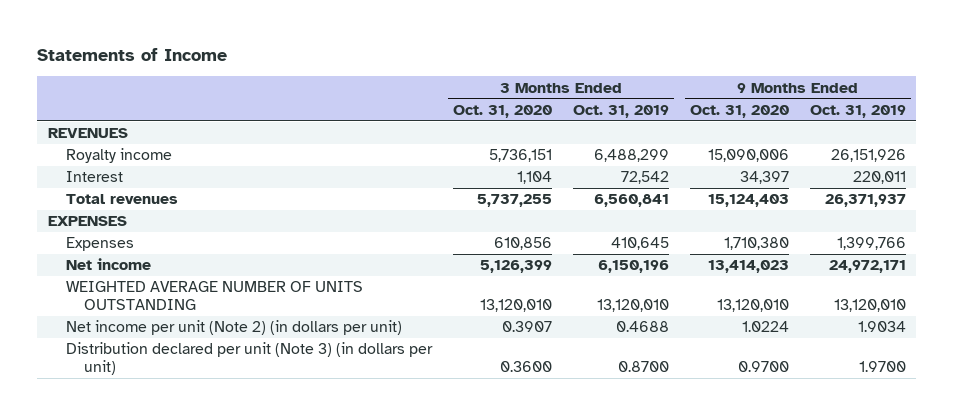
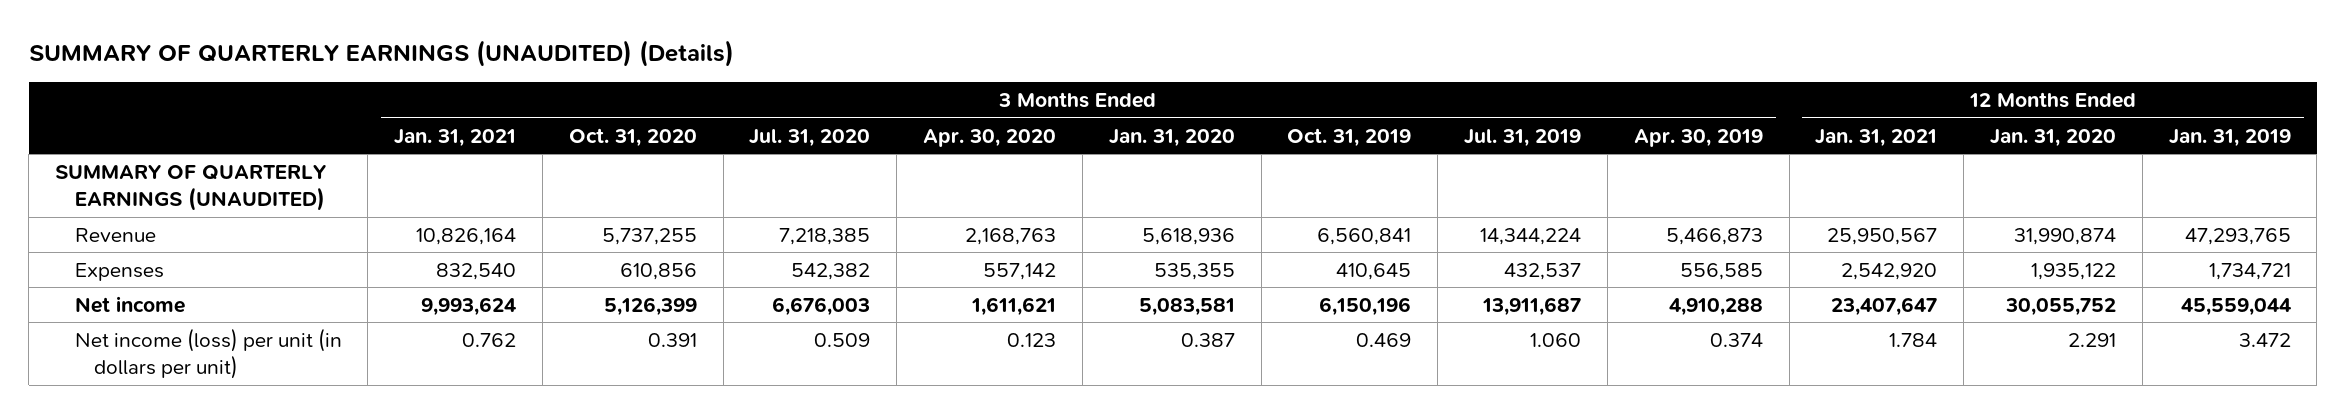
- Statements of Income
+ SUMMARY OF QUARTERLY EARNINGS (UNAUDITED) (Details)
- | 3 Months Ended Oct. 31, 2020 | 3 Months Ended Oct. 31, 2019 | 9 Months Ended Oct. 31, 2020 | 9 Months Ended Oct. 31, 2019
+ | 3 Months Ended Jan. 31, 2021 | 3 Months Ended Oct. 31, 2020 | 3 Months Ended Jul. 31, 2020 | 3 Months Ended Apr. 30, 2020 | 3 Months Ended Jan. 31, 2020 | 3 Months Ended Oct. 31, 2019 | 3 Months Ended Jul. 31, 2019 | 3 Months Ended Apr. 30, 2019 | 12 Months Ended Jan. 31, 2021 | 12 Months Ended Jan. 31, 2020 | 12 Months Ended Jan. 31, 2019
- REVENUES
- Royalty income | 5,736,151 | 6,488,299 | 15,090,006 | 26,151,926
- Interest | 1,104 | 72,542 | 34,397 | 220,011
- Total revenues | 5,737,255 | 6,560,841 | 15,124,403 | 26,371,937
- EXPENSES
+ SUMMARY OF QUARTERLY EARNINGS (UNAUDITED)
+ Revenue | 10,826,164 | 5,737,255 | 7,218,385 | 2,168,763 | 5,618,936 | 6,560,841 | 14,344,224 | 5,466,873 | 25,950,567 | 31,990,874 | 47,293,765
- WEIGHTED AVERAGE NUMBER OF UNITS OUTSTANDING | 13,120,010 | 13,120,010 | 13,120,010 | 13,120,010
- Net income per unit (Note 2) (in dollars per unit) | 0.3907 | 0.4688 | 1.0224 | 1.9034
- Distribution declared per unit (Note 3) (in dollars per unit) | 0.3600 | 0.8700 | 0.9700 | 1.9700
+ Net income (loss) per unit (in dollars per unit) | 0.762 | 0.391 | 0.509 | 0.123 | 0.387 | 0.469 | 1.060 | 0.374 | 1.784 | 2.291 | 3.472

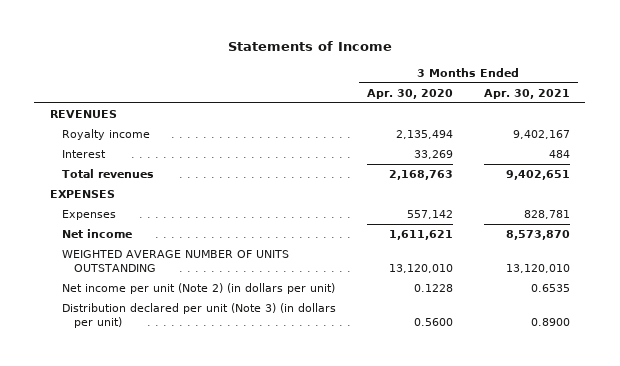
- SUMMARY OF QUARTERLY EARNINGS (UNAUDITED) (Details)
+ Statements of Income
- | 3 Months Ended Jan. 31, 2021 | 3 Months Ended Oct. 31, 2020 | 3 Months Ended Jul. 31, 2020 | 3 Months Ended Apr. 30, 2020 | 3 Months Ended Jan. 31, 2020 | 3 Months Ended Oct. 31, 2019 | 3 Months Ended Jul. 31, 2019 | 3 Months Ended Apr. 30, 2019 | 12 Months Ended Jan. 31, 2021 | 12 Months Ended Jan. 31, 2020 | 12 Months Ended Jan. 31, 2019
+ | 3 Months Ended Apr. 30, 2020 | 3 Months Ended Apr. 30, 2021
- SUMMARY OF QUARTERLY EARNINGS (UNAUDITED)
- Revenue | 10,826,164 | 5,737,255 | 7,218,385 | 2,168,763 | 5,618,936 | 6,560,841 | 14,344,224 | 5,466,873 | 25,950,567 | 31,990,874 | 47,293,765
+ REVENUES
+ Royalty income | 2,135,494 | 9,402,167
+ Interest | 33,269 | 484
+ Total revenues | 2,168,763 | 9,402,651
+ EXPENSES
- Net income (loss) per unit (in dollars per unit) | 0.762 | 0.391 | 0.509 | 0.123 | 0.387 | 0.469 | 1.060 | 0.374 | 1.784 | 2.291 | 3.472
+ WEIGHTED AVERAGE NUMBER OF UNITS OUTSTANDING | 13,120,010 | 13,120,010
+ Net income per unit (Note 2) (in dollars per unit) | 0.1228 | 0.6535
+ Distribution declared per unit (Note 3) (in dollars per unit) | 0.5600 | 0.8900

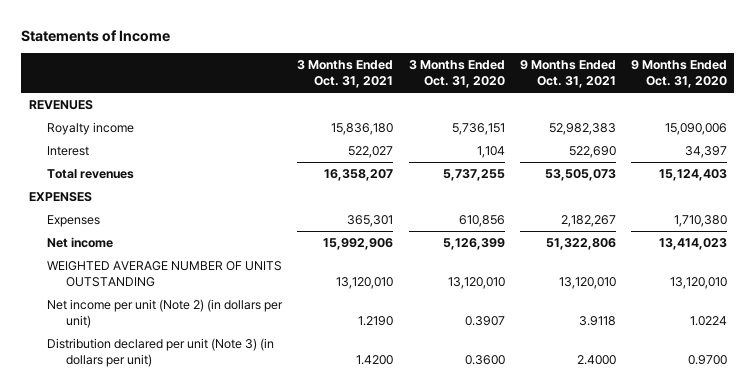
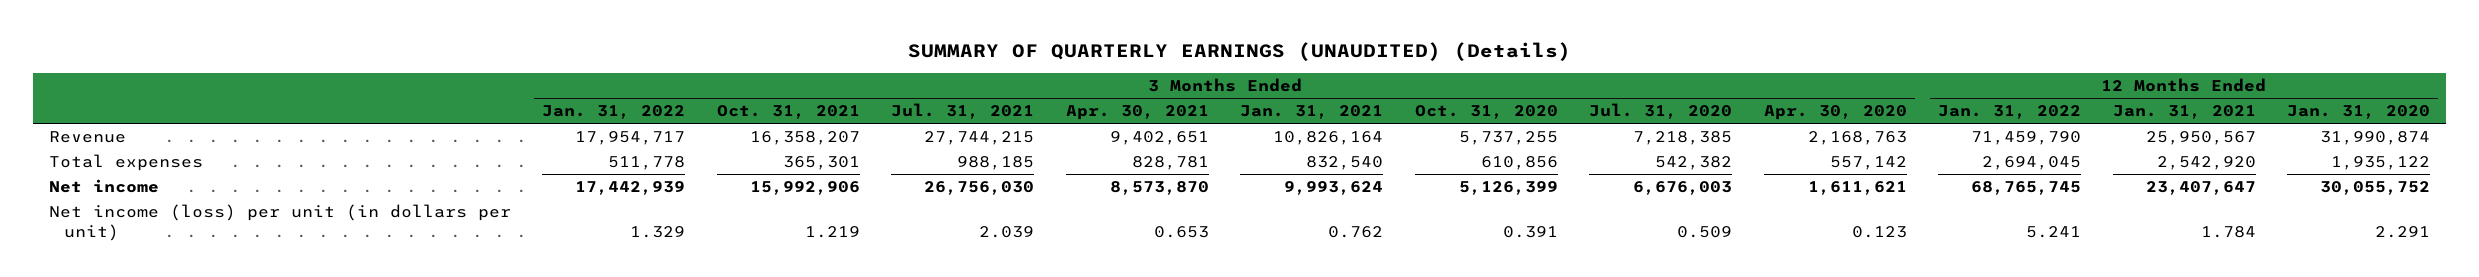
- Statements of Income
+ SUMMARY OF QUARTERLY EARNINGS (UNAUDITED) (Details)
- | 3 Months Ended Oct. 31, 2021 | 3 Months Ended Oct. 31, 2020 | 9 Months Ended Oct. 31, 2021 | 9 Months Ended Oct. 31, 2020
+ | 3 Months Ended Jan. 31, 2022 | 3 Months Ended Oct. 31, 2021 | 3 Months Ended Jul. 31, 2021 | 3 Months Ended Apr. 30, 2021 | 3 Months Ended Jan. 31, 2021 | 3 Months Ended Oct. 31, 2020 | 3 Months Ended Jul. 31, 2020 | 3 Months Ended Apr. 30, 2020 | 12 Months Ended Jan. 31, 2022 | 12 Months Ended Jan. 31, 2021 | 12 Months Ended Jan. 31, 2020
- REVENUES
- Royalty income | 15,836,180 | 5,736,151 | 52,982,383 | 15,090,006
- Interest | 522,027 | 1,104 | 522,690 | 34,397
- Total revenues | 16,358,207 | 5,737,255 | 53,505,073 | 15,124,403
- EXPENSES
- Expenses | 365,301 | 610,856 | 2,182,267 | 1,710,380
+ Revenue | 17,954,717 | 16,358,207 | 27,744,215 | 9,402,651 | 10,826,164 | 5,737,255 | 7,218,385 | 2,168,763 | 71,459,790 | 25,950,567 | 31,990,874
+ Total expenses | 511,778 | 365,301 | 988,185 | 828,781 | 832,540 | 610,856 | 542,382 | 557,142 | 2,694,045 | 2,542,920 | 1,935,122
- WEIGHTED AVERAGE NUMBER OF UNITS OUTSTANDING | 13,120,010 | 13,120,010 | 13,120,010 | 13,120,010
- Net income per unit (Note 2) (in dollars per unit) | 1.2190 | 0.3907 | 3.9118 | 1.0224
- Distribution declared per unit (Note 3) (in dollars per unit) | 1.4200 | 0.3600 | 2.4000 | 0.9700
+ Net income (loss) per unit (in dollars per unit) | 1.329 | 1.219 | 2.039 | 0.653 | 0.762 | 0.391 | 0.509 | 0.123 | 5.241 | 1.784 | 2.291

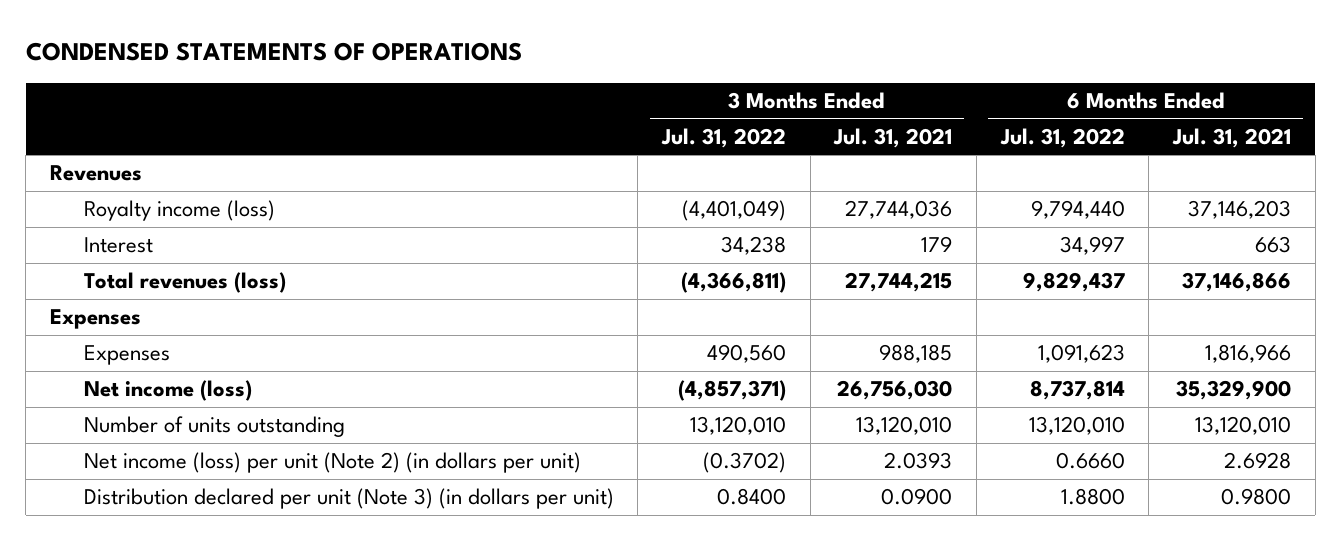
- SUMMARY OF QUARTERLY EARNINGS (UNAUDITED) (Details)
+ CONDENSED STATEMENTS OF OPERATIONS
- | 3 Months Ended Jan. 31, 2022 | 3 Months Ended Oct. 31, 2021 | 3 Months Ended Jul. 31, 2021 | 3 Months Ended Apr. 30, 2021 | 3 Months Ended Jan. 31, 2021 | 3 Months Ended Oct. 31, 2020 | 3 Months Ended Jul. 31, 2020 | 3 Months Ended Apr. 30, 2020 | 12 Months Ended Jan. 31, 2022 | 12 Months Ended Jan. 31, 2021 | 12 Months Ended Jan. 31, 2020
+ | 3 Months Ended Jul. 31, 2022 | 3 Months Ended Jul. 31, 2021 | 6 Months Ended Jul. 31, 2022 | 6 Months Ended Jul. 31, 2021
- Revenue | 17,954,717 | 16,358,207 | 27,744,215 | 9,402,651 | 10,826,164 | 5,737,255 | 7,218,385 | 2,168,763 | 71,459,790 | 25,950,567 | 31,990,874
- Total expenses | 511,778 | 365,301 | 988,185 | 828,781 | 832,540 | 610,856 | 542,382 | 557,142 | 2,694,045 | 2,542,920 | 1,935,122
- Net income | 17,442,939 | 15,992,906 | 26,756,030 | 8,573,870 | 9,993,624 | 5,126,399 | 6,676,003 | 1,611,621 | 68,765,745 | 23,407,647 | 30,055,752
- Net income (loss) per unit (in dollars per unit) | 1.329 | 1.219 | 2.039 | 0.653 | 0.762 | 0.391 | 0.509 | 0.123 | 5.241 | 1.784 | 2.291
+ Revenues
+ Royalty income (loss) | (4,401,049) | 27,744,036 | 9,794,440 | 37,146,203
+ Interest | 34,238 | 179 | 34,997 | 663
+ Total revenues (loss) | (4,366,811) | 27,744,215 | 9,829,437 | 37,146,866
+ Expenses
+ Expenses | 490,560 | 988,185 | 1,091,623 | 1,816,966
+ Net income (loss) | (4,857,371) | 26,756,030 | 8,737,814 | 35,329,900
+ Number of units outstanding | 13,120,010 | 13,120,010 | 13,120,010 | 13,120,010
+ Net income (loss) per unit (Note 2) (in dollars per unit) | (0.3702) | 2.0393 | 0.6660 | 2.6928
+ Distribution declared per unit (Note 3) (in dollars per unit) | 0.8400 | 0.0900 | 1.8800 | 0.9800

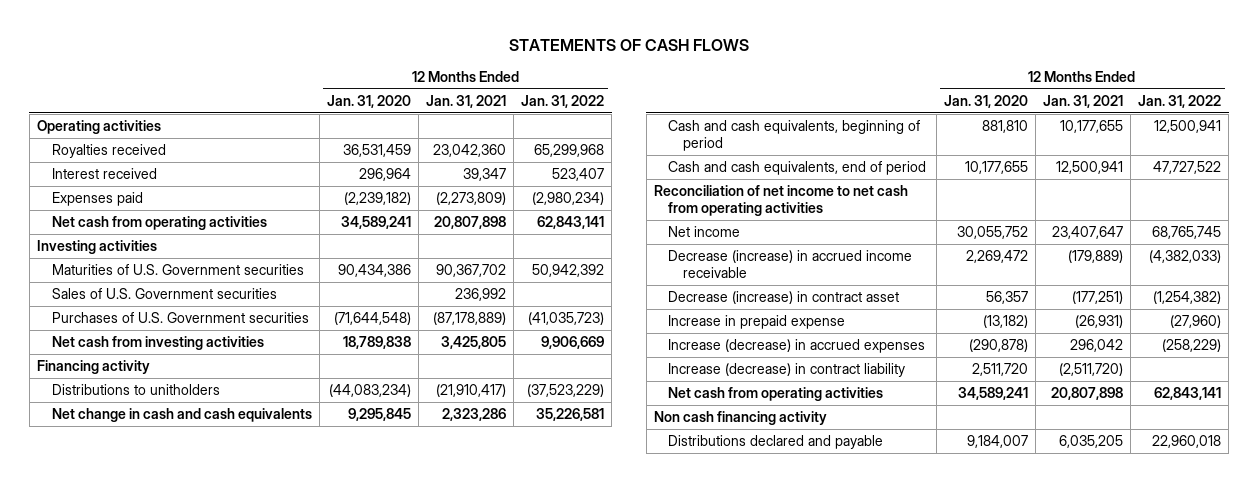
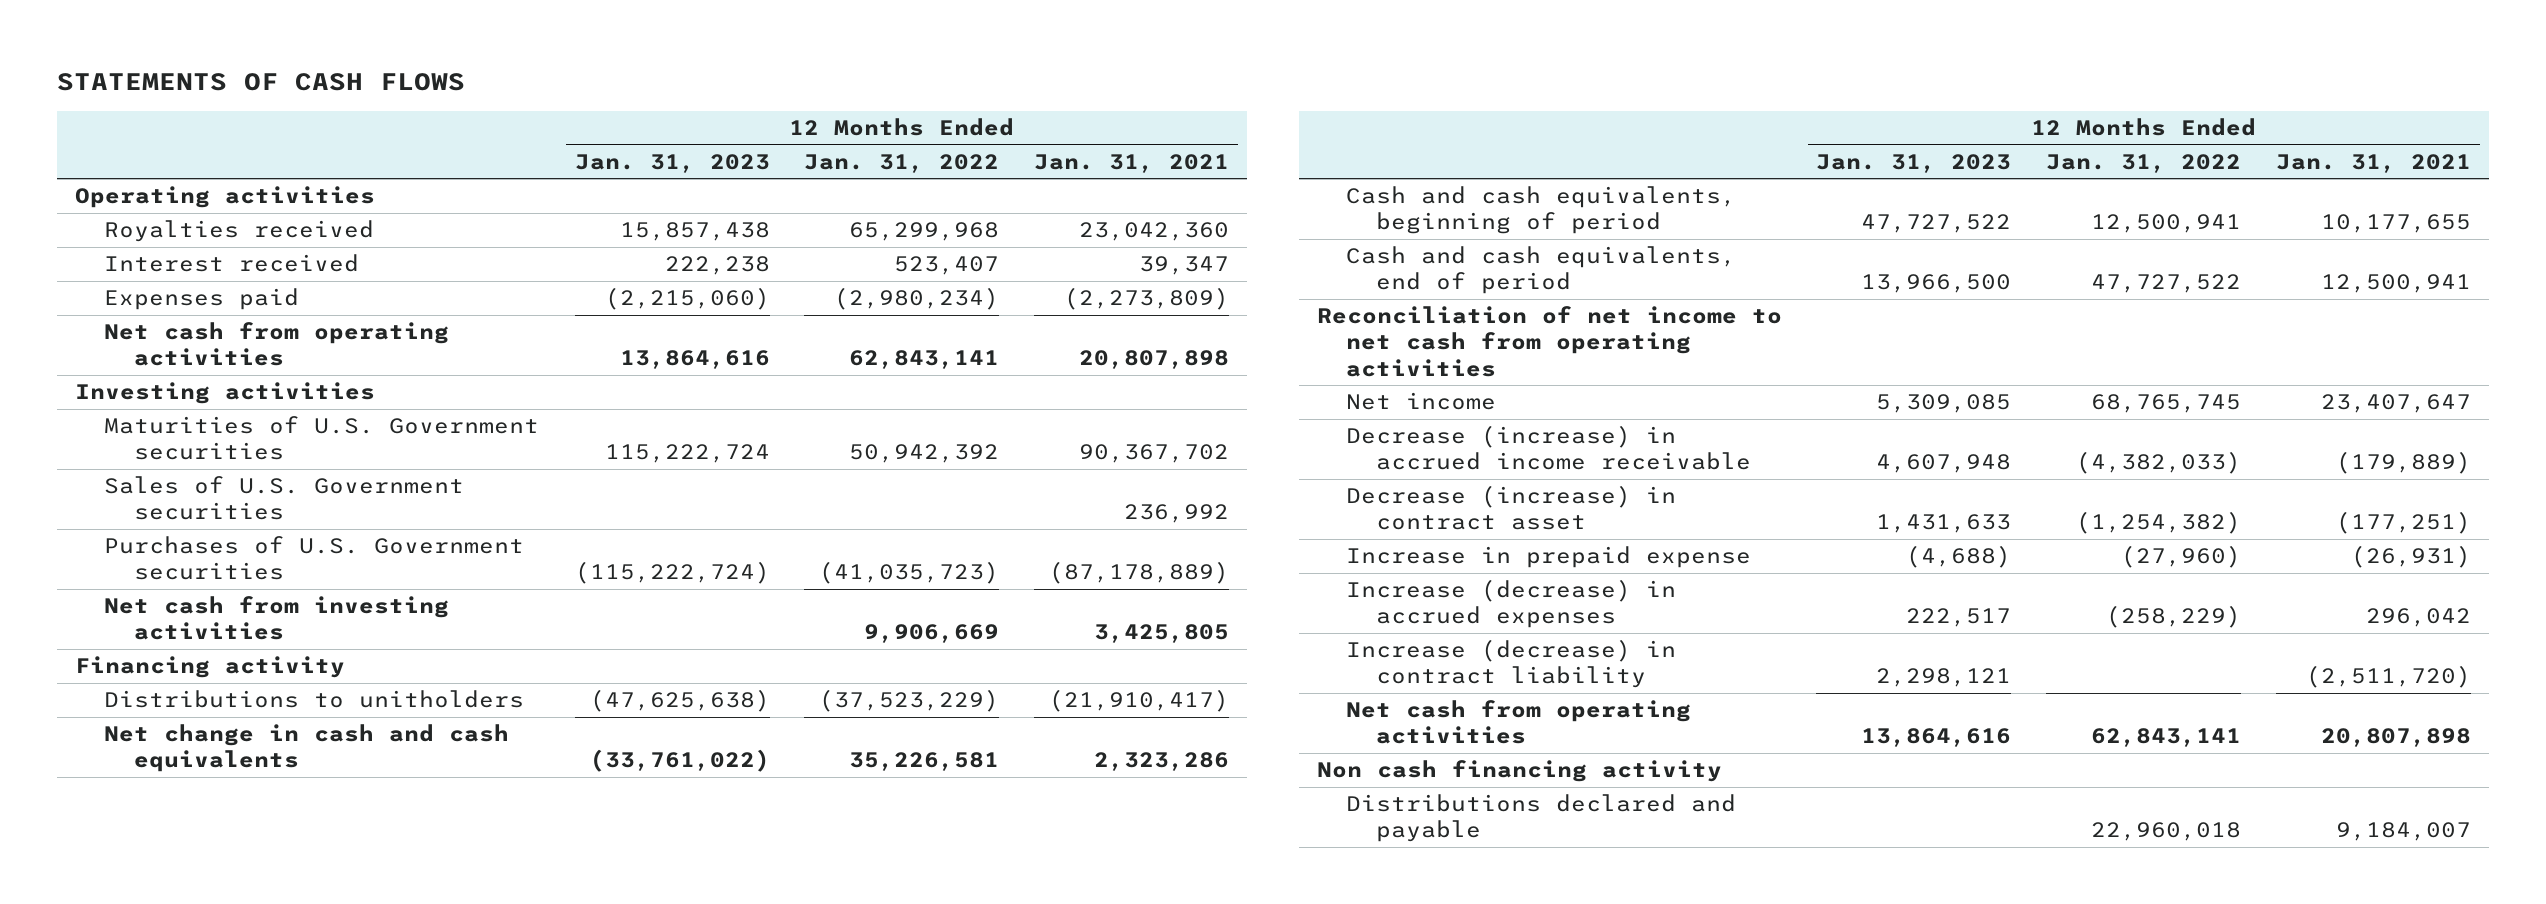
- | 12 Months Ended Jan. 31, 2020 | 12 Months Ended Jan. 31, 2021 | 12 Months Ended Jan. 31, 2022
+ | 12 Months Ended Jan. 31, 2023 | 12 Months Ended Jan. 31, 2022 | 12 Months Ended Jan. 31, 2021
- Distributions declared and payable | 9,184,007 | 6,035,205 | 22,960,018
+ Distributions declared and payable | | 22,960,018 | 9,184,007

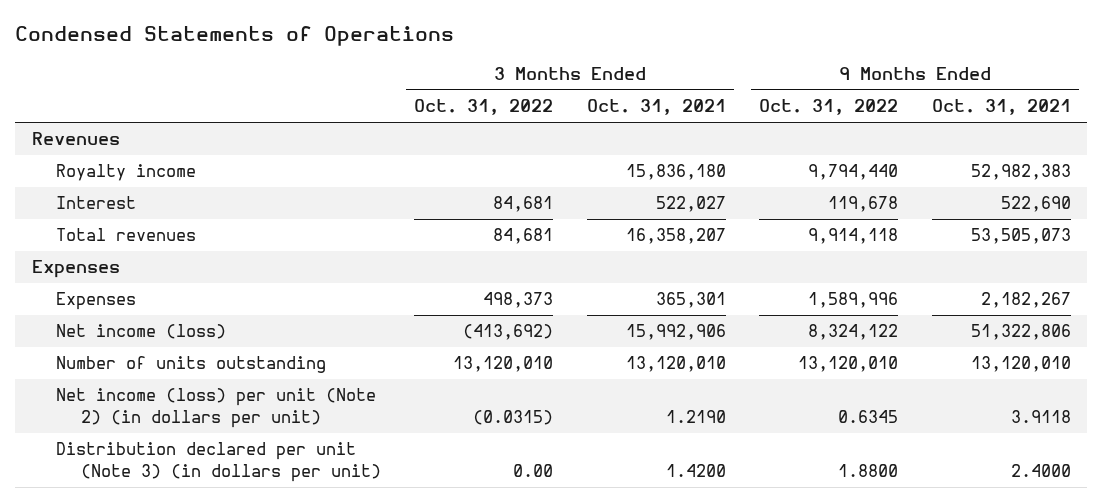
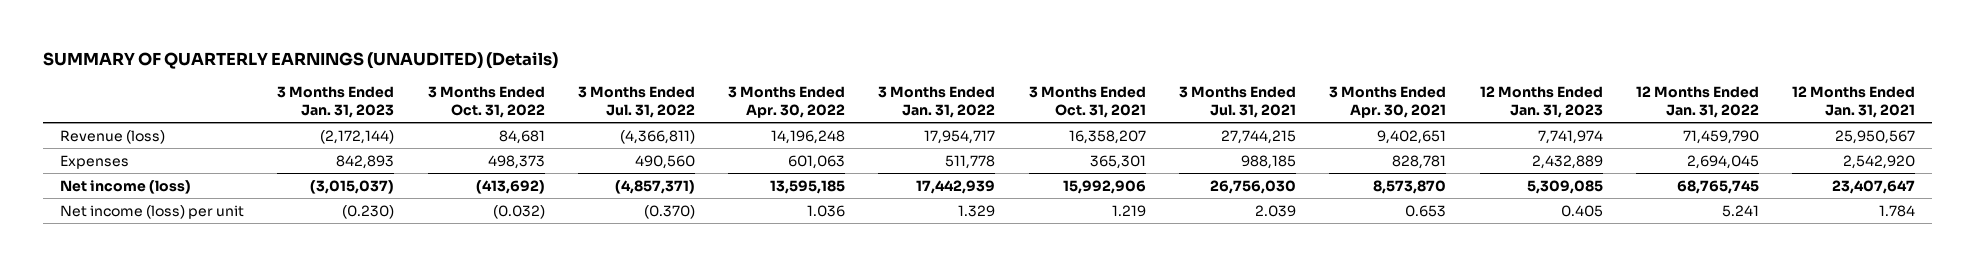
- Condensed Statements of Operations
+ SUMMARY OF QUARTERLY EARNINGS (UNAUDITED) (Details)
- | 3 Months Ended Oct. 31, 2022 | 3 Months Ended Oct. 31, 2021 | 9 Months Ended Oct. 31, 2022 | 9 Months Ended Oct. 31, 2021
+ | 3 Months Ended Jan. 31, 2023 | 3 Months Ended Oct. 31, 2022 | 3 Months Ended Jul. 31, 2022 | 3 Months Ended Apr. 30, 2022 | 3 Months Ended Jan. 31, 2022 | 3 Months Ended Oct. 31, 2021 | 3 Months Ended Jul. 31, 2021 | 3 Months Ended Apr. 30, 2021 | 12 Months Ended Jan. 31, 2023 | 12 Months Ended Jan. 31, 2022 | 12 Months Ended Jan. 31, 2021
- Revenues
- Royalty income | | 15,836,180 | 9,794,440 | 52,982,383
- Interest | 84,681 | 522,027 | 119,678 | 522,690
- Total revenues | 84,681 | 16,358,207 | 9,914,118 | 53,505,073
- Expenses
+ Revenue (loss) | (2,172,144) | 84,681 | (4,366,811) | 14,196,248 | 17,954,717 | 16,358,207 | 27,744,215 | 9,402,651 | 7,741,974 | 71,459,790 | 25,950,567
- Number of units outstanding | 13,120,010 | 13,120,010 | 13,120,010 | 13,120,010
- Net income (loss) per unit (Note 2) (in dollars per unit) | (0.0315) | 1.2190 | 0.6345 | 3.9118
- Distribution declared per unit (Note 3) (in dollars per unit) | 0.00 | 1.4200 | 1.8800 | 2.4000
+ Net income (loss) per unit | (0.230) | (0.032) | (0.370) | 1.036 | 1.329 | 1.219 | 2.039 | 0.653 | 0.405 | 5.241 | 1.784

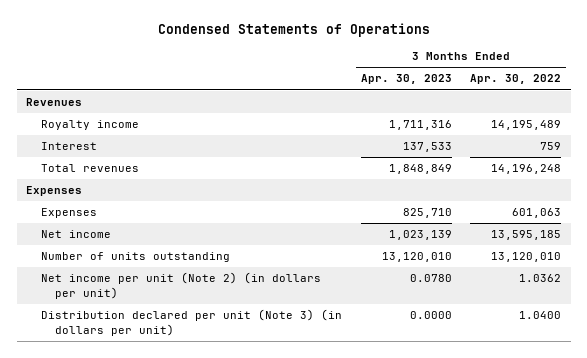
- SUMMARY OF QUARTERLY EARNINGS (UNAUDITED) (Details)
+ Condensed Statements of Operations
- | 3 Months Ended Jan. 31, 2023 | 3 Months Ended Oct. 31, 2022 | 3 Months Ended Jul. 31, 2022 | 3 Months Ended Apr. 30, 2022 | 3 Months Ended Jan. 31, 2022 | 3 Months Ended Oct. 31, 2021 | 3 Months Ended Jul. 31, 2021 | 3 Months Ended Apr. 30, 2021 | 12 Months Ended Jan. 31, 2023 | 12 Months Ended Jan. 31, 2022 | 12 Months Ended Jan. 31, 2021
+ | 3 Months Ended Apr. 30, 2023 | 3 Months Ended Apr. 30, 2022
- Revenue (loss) | (2,172,144) | 84,681 | (4,366,811) | 14,196,248 | 17,954,717 | 16,358,207 | 27,744,215 | 9,402,651 | 7,741,974 | 71,459,790 | 25,950,567
+ Revenues
+ Royalty income | 1,711,316 | 14,195,489
+ Interest | 137,533 | 759
+ Total revenues | 1,848,849 | 14,196,248
+ Expenses
- Net income (loss) | (3,015,037) | (413,692) | (4,857,371) | 13,595,185 | 17,442,939 | 15,992,906 | 26,756,030 | 8,573,870 | 5,309,085 | 68,765,745 | 23,407,647
- Net income (loss) per unit | (0.230) | (0.032) | (0.370) | 1.036 | 1.329 | 1.219 | 2.039 | 0.653 | 0.405 | 5.241 | 1.784
+ Net income | 1,023,139 | 13,595,185
+ Number of units outstanding | 13,120,010 | 13,120,010
+ Net income per unit (Note 2) (in dollars per unit) | 0.0780 | 1.0362
+ Distribution declared per unit (Note 3) (in dollars per unit) | 0.0000 | 1.0400

